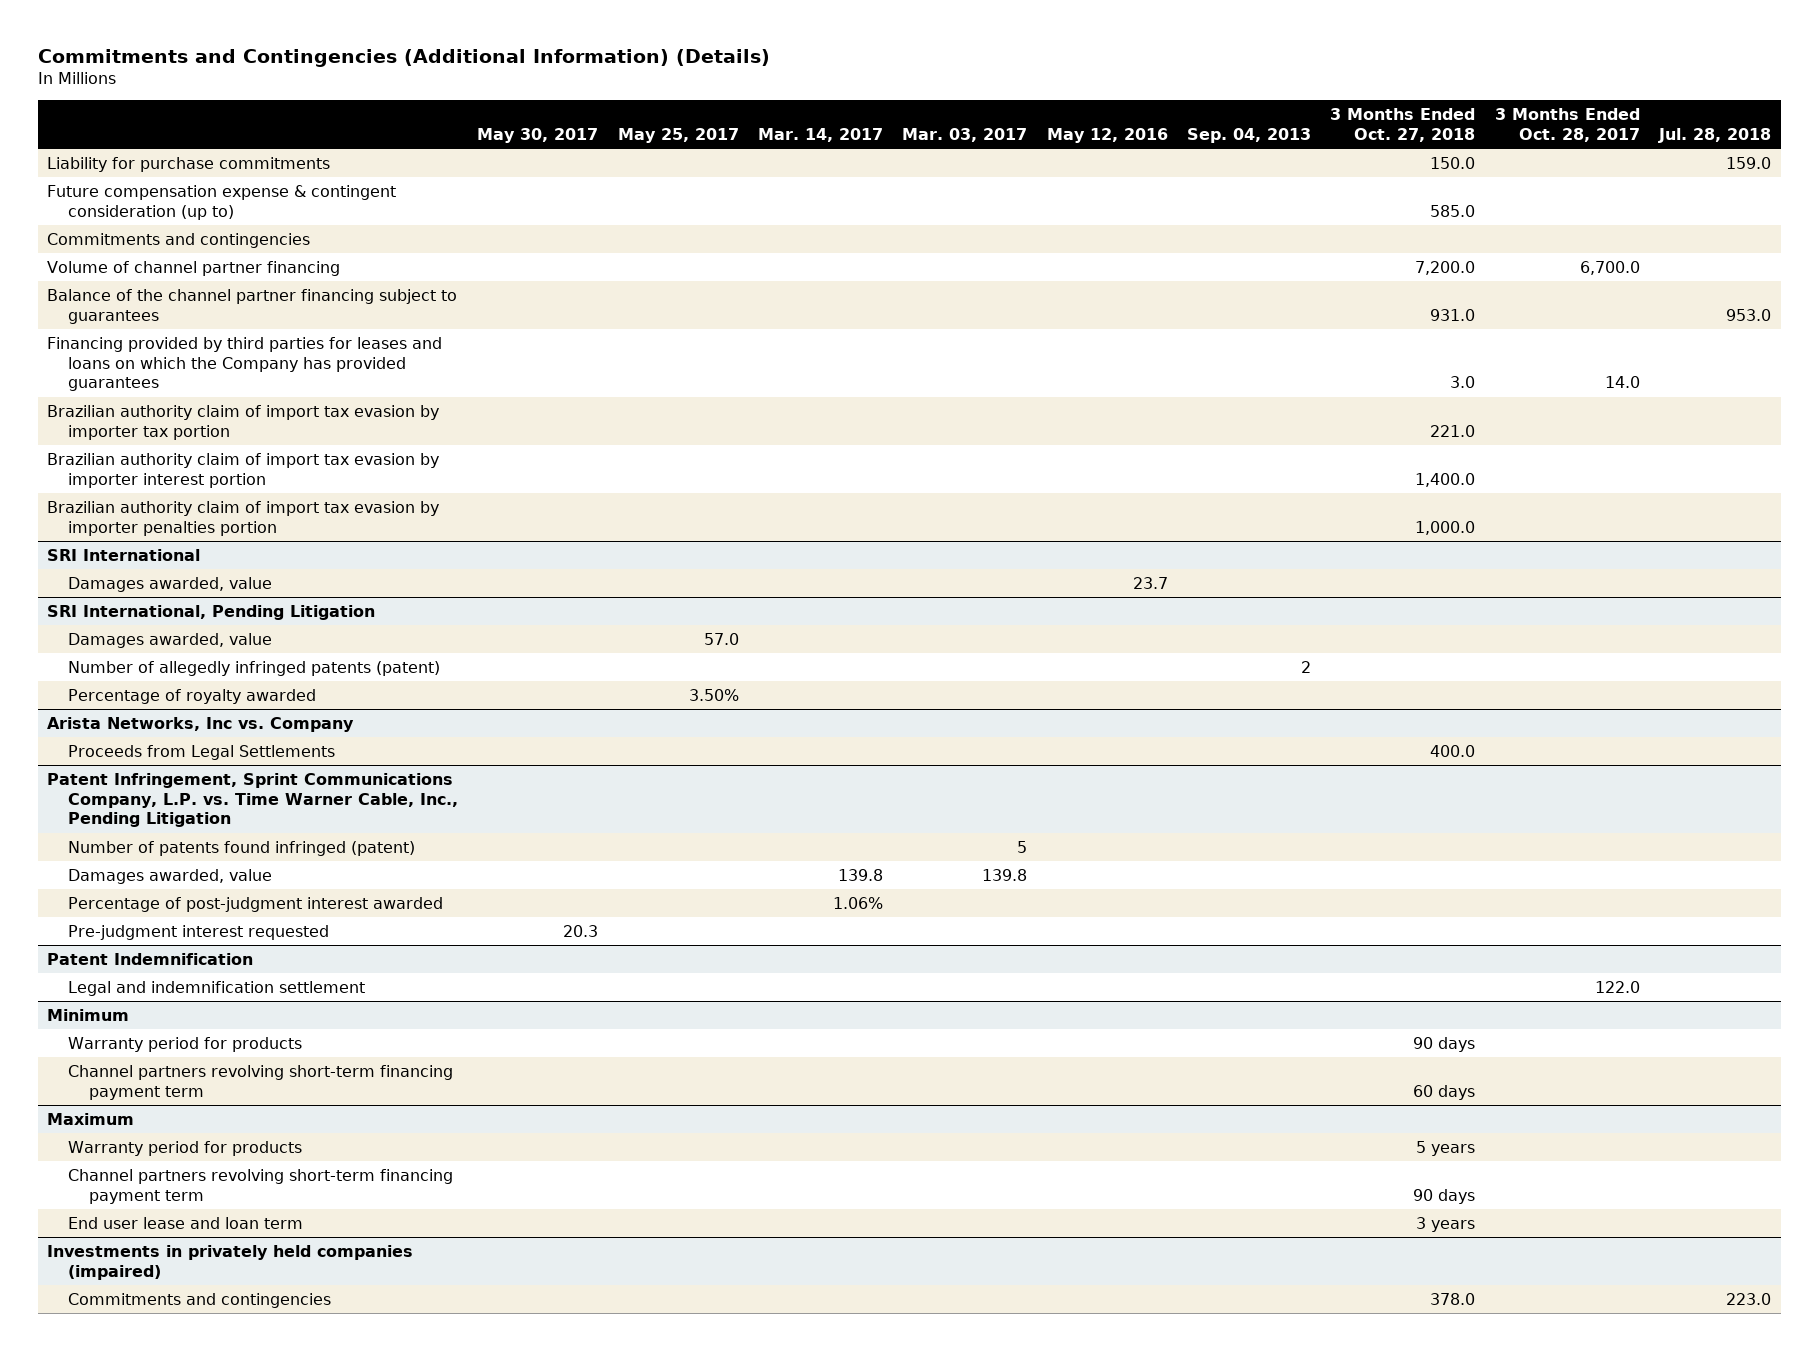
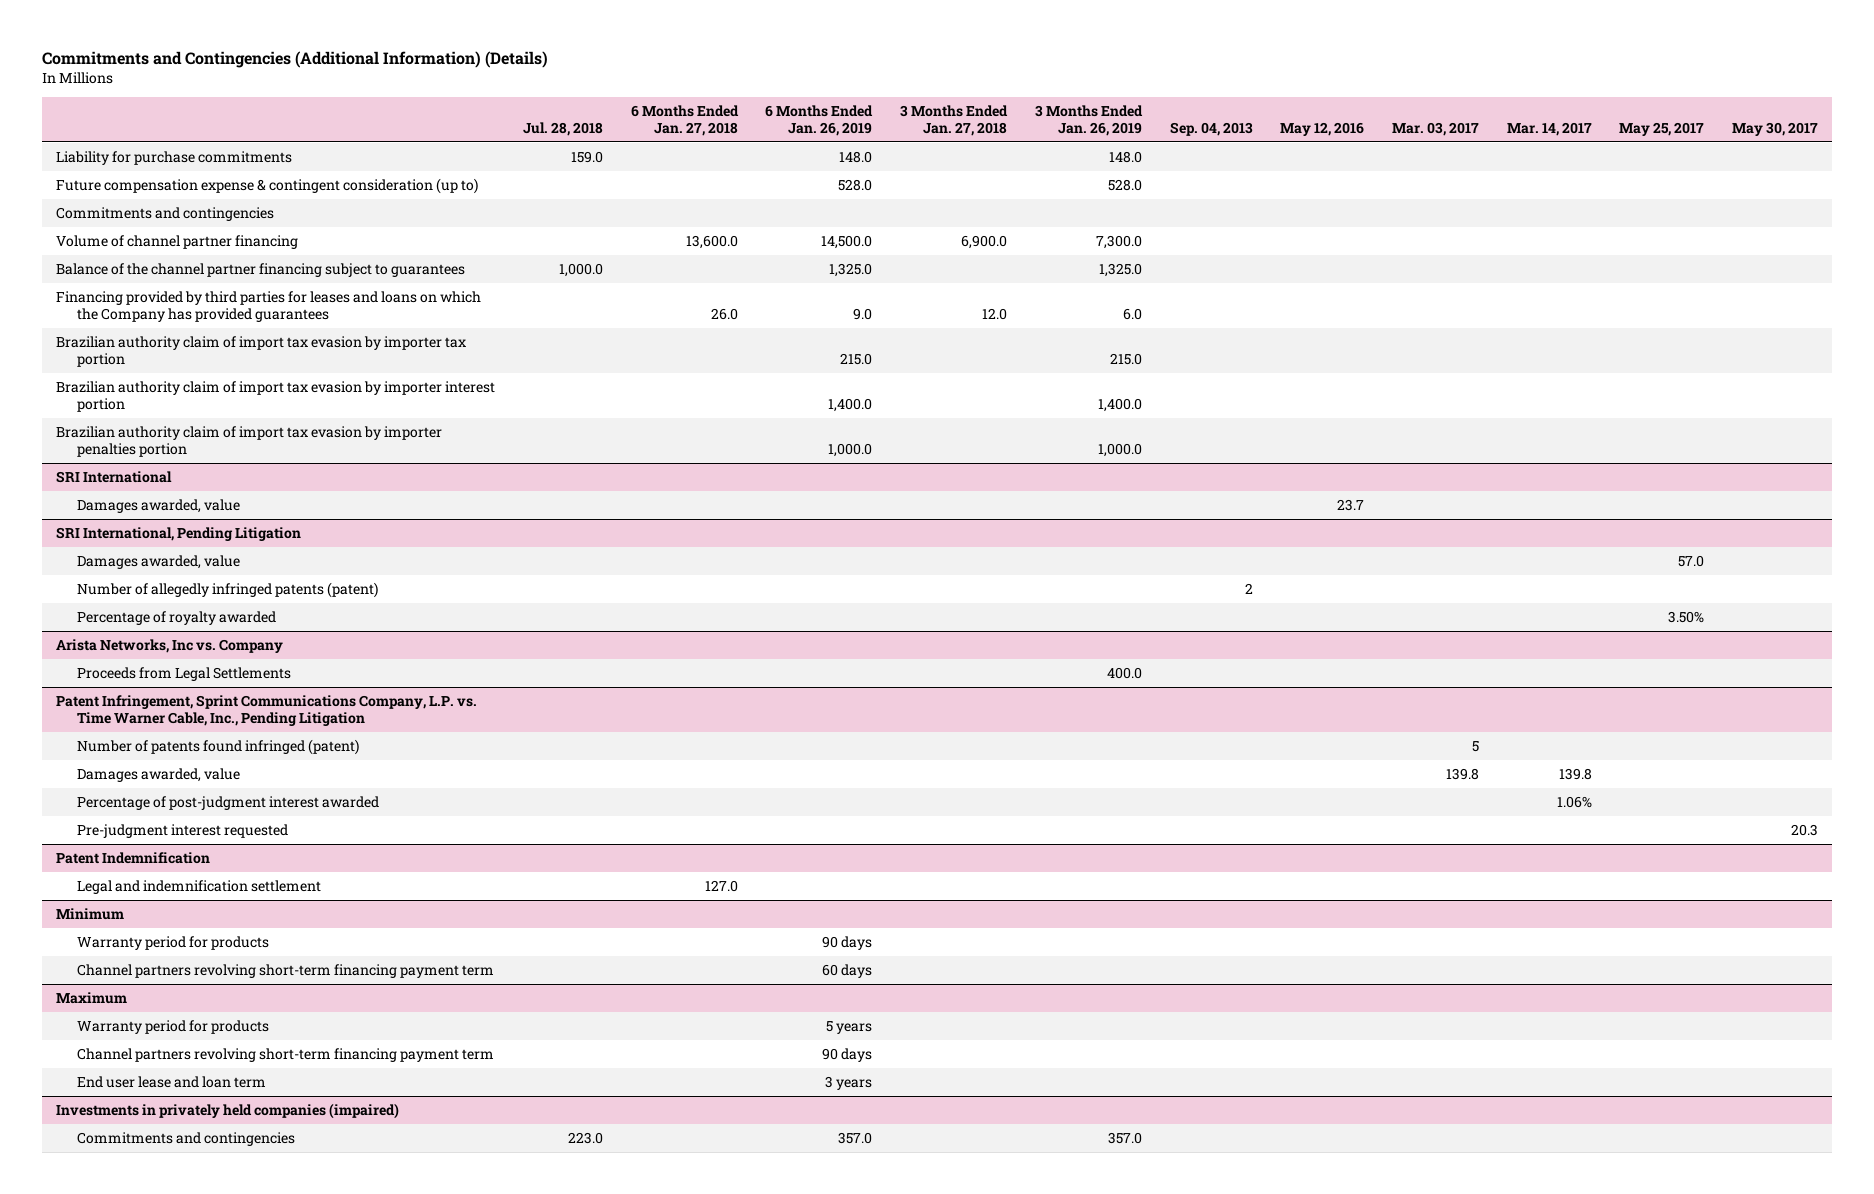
- | May 30, 2017 | May 25, 2017 | Mar. 14, 2017 | Mar. 03, 2017 | May 12, 2016 | Sep. 04, 2013 | 3 Months Ended Oct. 27, 2018 | 3 Months Ended Oct. 28, 2017 | Jul. 28, 2018
+ | Jul. 28, 2018 | 6 Months Ended Jan. 27, 2018 | 6 Months Ended Jan. 26, 2019 | 3 Months Ended Jan. 27, 2018 | 3 Months Ended Jan. 26, 2019 | Sep. 04, 2013 | May 12, 2016 | Mar. 03, 2017 | Mar. 14, 2017 | May 25, 2017 | May 30, 2017
- Balance of the channel partner financing subject to guarantees | | | | | | | 931.0 | | 953.0
+ Balance of the channel partner financing subject to guarantees | 1,000.0 | | 1,325.0 | | 1,325.0 | | | | | |

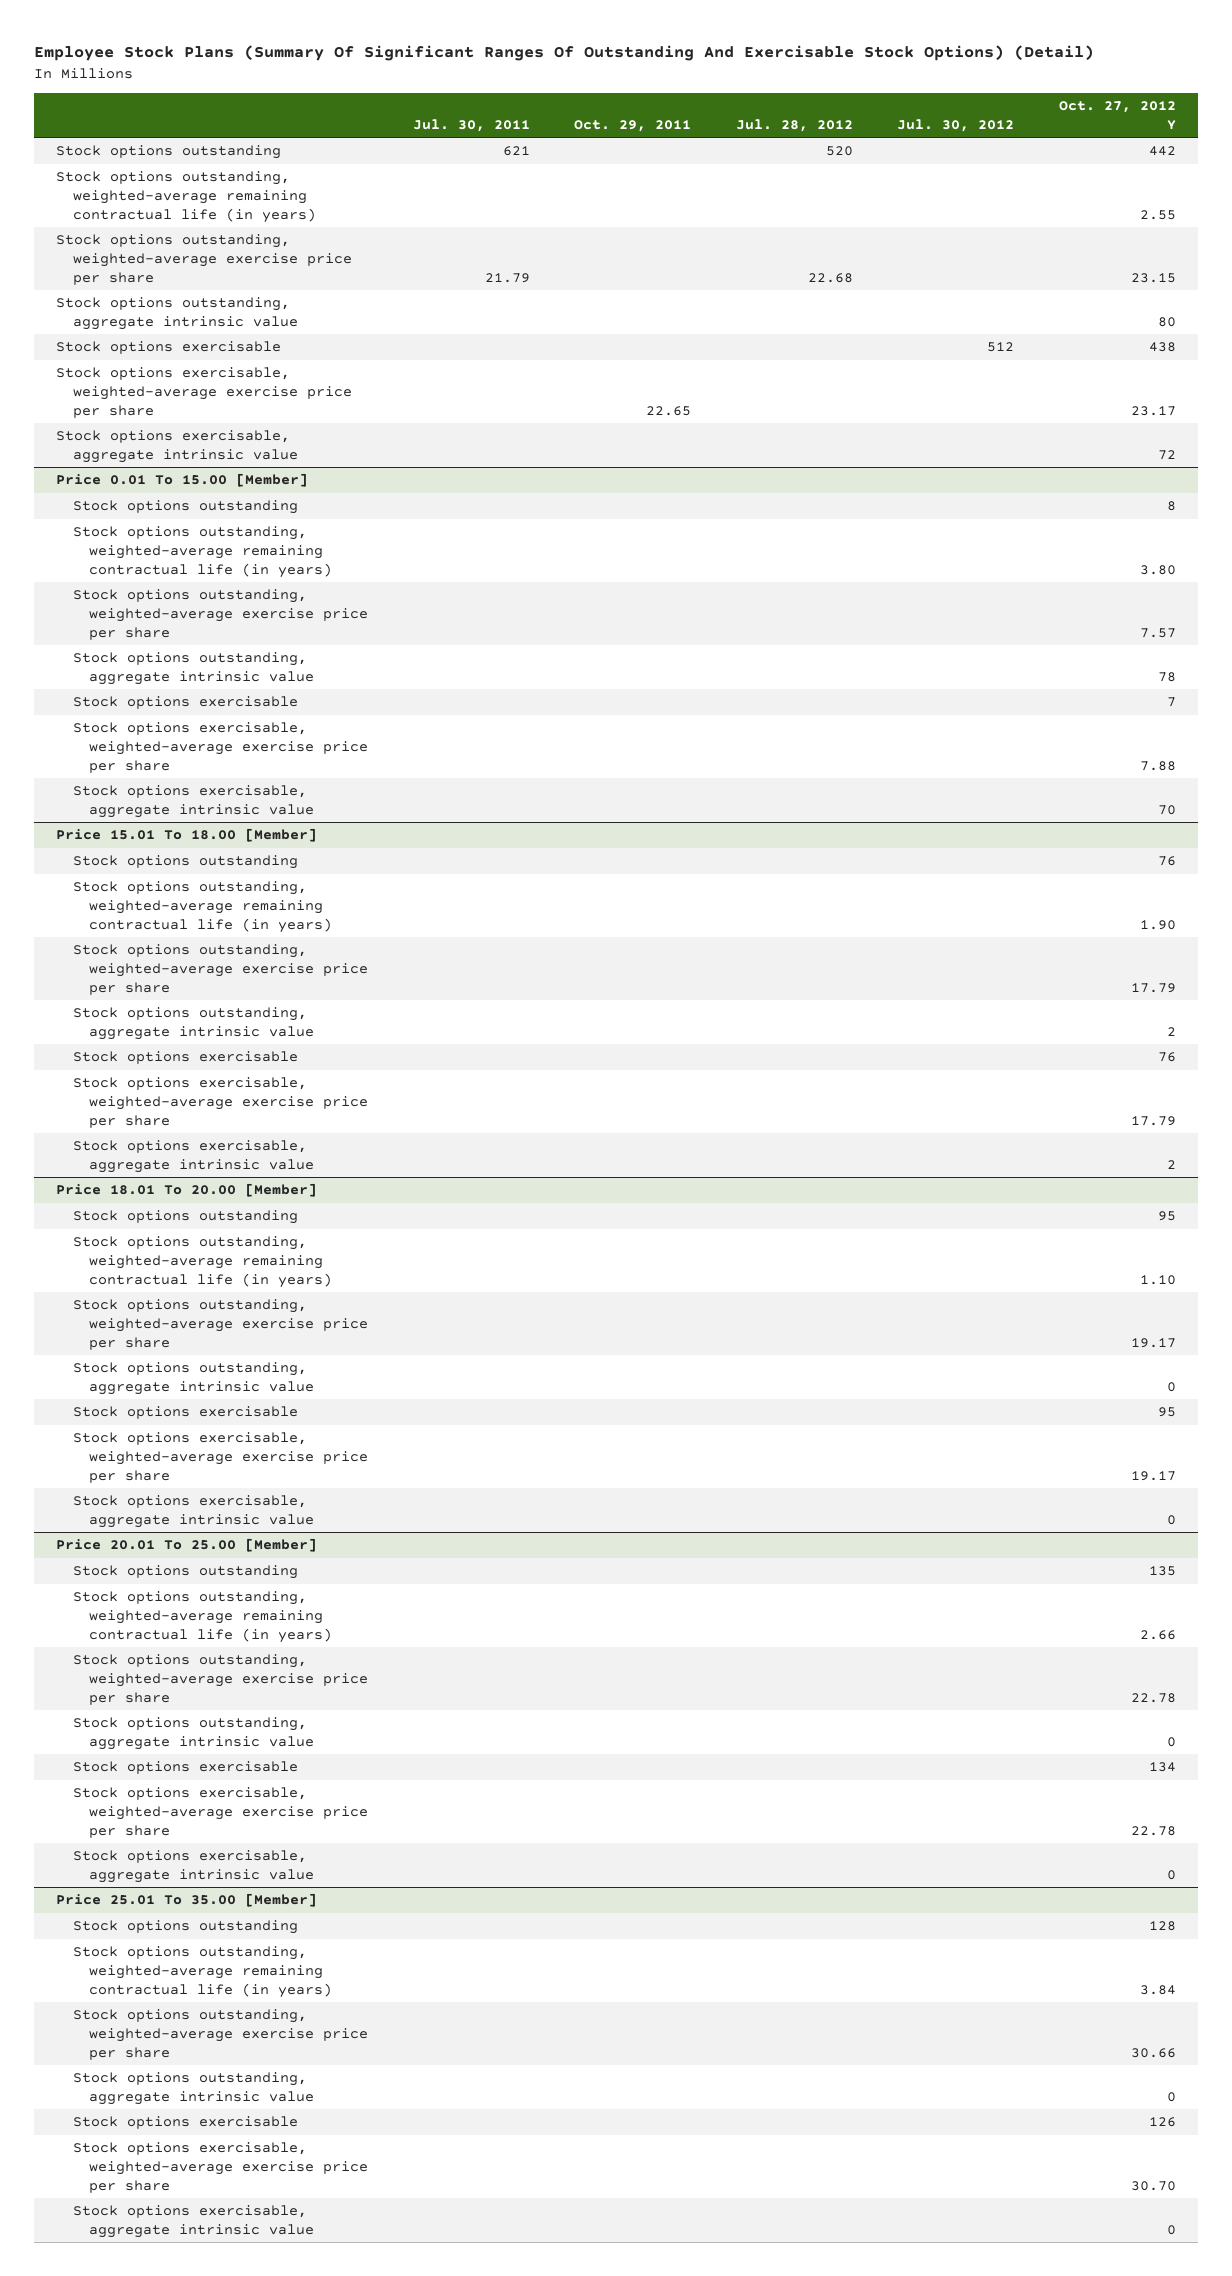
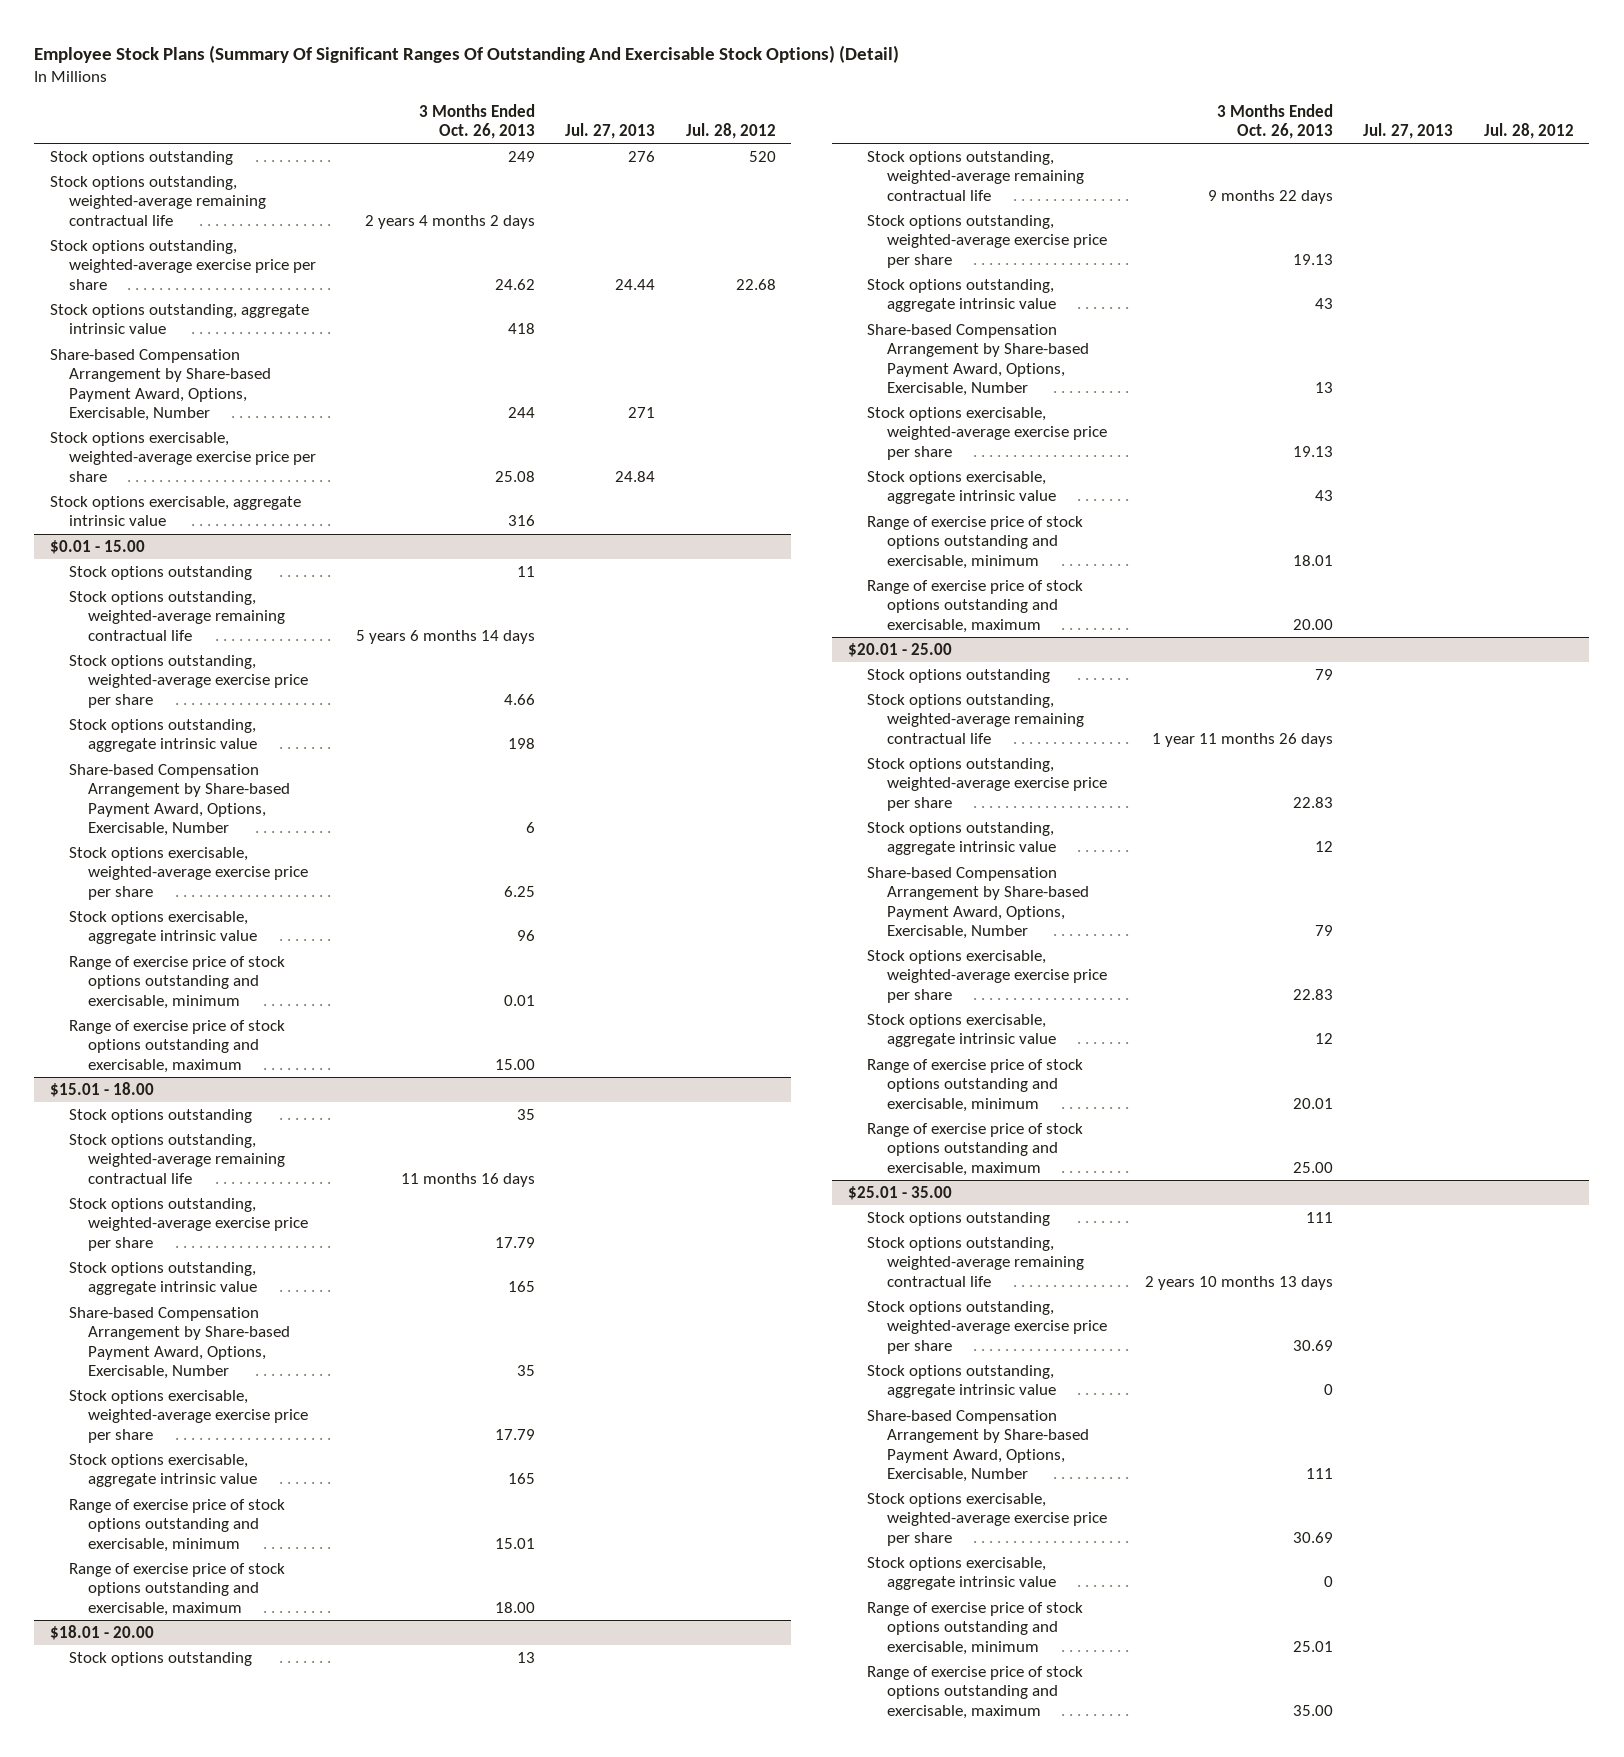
- | Jul. 30, 2011 | Oct. 29, 2011 | Jul. 28, 2012 | Jul. 30, 2012 | Oct. 27, 2012 Y
+ | 3 Months Ended Oct. 26, 2013 | Jul. 27, 2013 | Jul. 28, 2012
- Stock options outstanding, weighted-average remaining contractual life (in years) | | | | | 2.55
+ Stock options outstanding, weighted-average remaining contractual life | 2 years 4 months 2 days | |
- Stock options exercisable | | | | 512 | 438
+ Share-based Compensation Arrangement by Share-based Payment Award, Options, Exercisable, Number | 244 | 271 |
- Price 0.01 To 15.00 [Member]
+ $0.01 - 15.00
- Stock options outstanding, weighted-average remaining contractual life (in years) | | | | | 3.80
+ Stock options outstanding, weighted-average remaining contractual life | 5 years 6 months 14 days | |
- Stock options exercisable | | | | | 7
+ Share-based Compensation Arrangement by Share-based Payment Award, Options, Exercisable, Number | 6 | |
- Price 15.01 To 18.00 [Member]
+ Range of exercise price of stock options outstanding and exercisable, minimum | 0.01 | |
+ Range of exercise price of stock options outstanding and exercisable, maximum | 15.00 | |
+ $15.01 - 18.00
- Stock options outstanding, weighted-average remaining contractual life (in years) | | | | | 1.90
+ Stock options outstanding, weighted-average remaining contractual life | 11 months 16 days | |
- Stock options exercisable | | | | | 76
+ Share-based Compensation Arrangement by Share-based Payment Award, Options, Exercisable, Number | 35 | |
- Price 18.01 To 20.00 [Member]
+ Range of exercise price of stock options outstanding and exercisable, minimum | 15.01 | |
+ Range of exercise price of stock options outstanding and exercisable, maximum | 18.00 | |
+ $18.01 - 20.00
- Stock options outstanding, weighted-average remaining contractual life (in years) | | | | | 1.10
+ Stock options outstanding, weighted-average remaining contractual life | 9 months 22 days | |
- Stock options exercisable | | | | | 95
+ Share-based Compensation Arrangement by Share-based Payment Award, Options, Exercisable, Number | 13 | |
- Price 20.01 To 25.00 [Member]
+ Range of exercise price of stock options outstanding and exercisable, minimum | 18.01 | |
+ Range of exercise price of stock options outstanding and exercisable, maximum | 20.00 | |
+ $20.01 - 25.00
- Stock options outstanding, weighted-average remaining contractual life (in years) | | | | | 2.66
+ Stock options outstanding, weighted-average remaining contractual life | 1 year 11 months 26 days | |
- Stock options exercisable | | | | | 134
+ Share-based Compensation Arrangement by Share-based Payment Award, Options, Exercisable, Number | 79 | |
- Price 25.01 To 35.00 [Member]
+ Range of exercise price of stock options outstanding and exercisable, minimum | 20.01 | |
+ Range of exercise price of stock options outstanding and exercisable, maximum | 25.00 | |
+ $25.01 - 35.00
- Stock options outstanding, weighted-average remaining contractual life (in years) | | | | | 3.84
+ Stock options outstanding, weighted-average remaining contractual life | 2 years 10 months 13 days | |
- Stock options exercisable | | | | | 126
+ Share-based Compensation Arrangement by Share-based Payment Award, Options, Exercisable, Number | 111 | |
+ Range of exercise price of stock options outstanding and exercisable, minimum | 25.01 | |
+ Range of exercise price of stock options outstanding and exercisable, maximum | 35.00 | |

